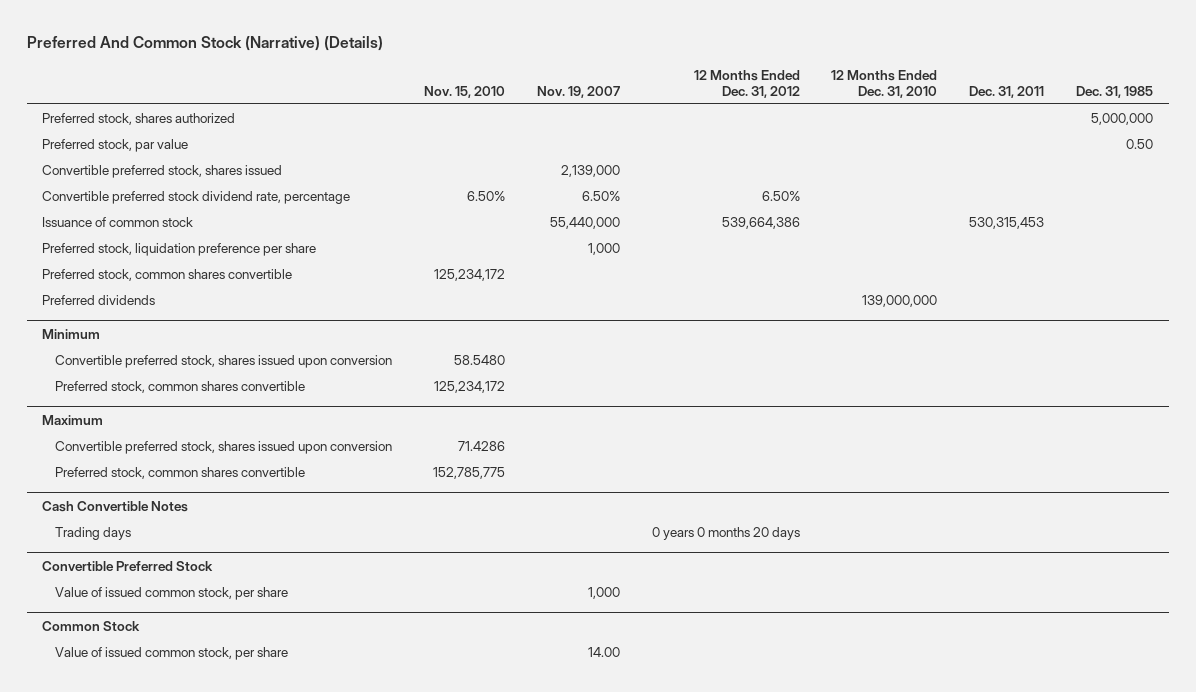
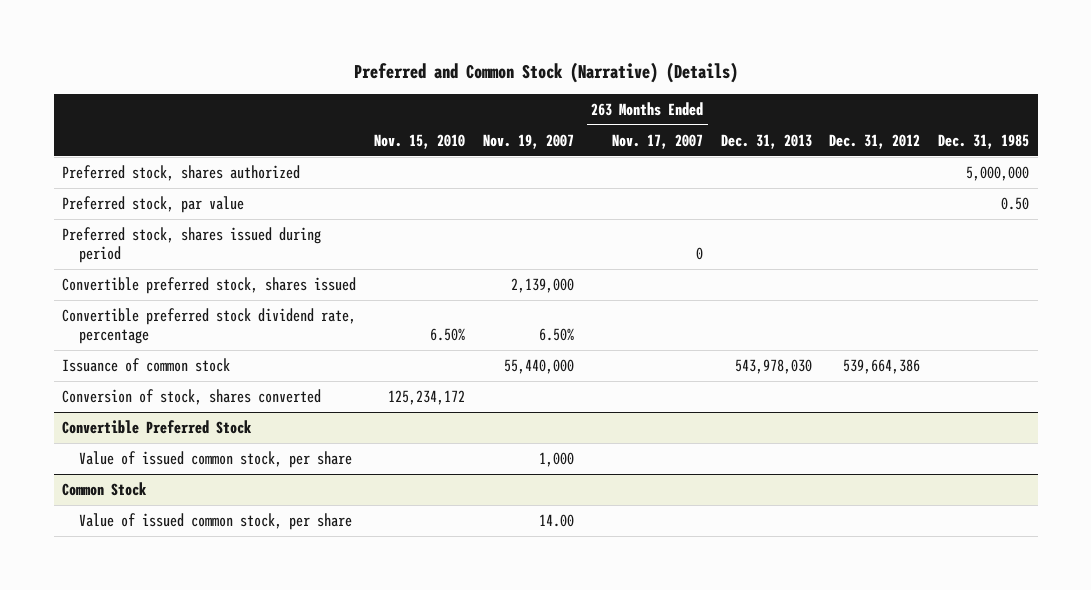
- Preferred And Common Stock (Narrative) (Details)
+ Preferred and Common Stock (Narrative) (Details)
- | Nov. 15, 2010 | Nov. 19, 2007 | 12 Months Ended Dec. 31, 2012 | 12 Months Ended Dec. 31, 2010 | Dec. 31, 2011 | Dec. 31, 1985
+ | Nov. 15, 2010 | Nov. 19, 2007 | 263 Months Ended Nov. 17, 2007 | Dec. 31, 2013 | Dec. 31, 2012 | Dec. 31, 1985
+ Preferred stock, shares issued during period | | | 0 | | |
- Preferred stock, liquidation preference per share | | 1,000 | | | |
- Preferred stock, common shares convertible | 125,234,172 | | | | |
- Preferred dividends | | | | 139,000,000 | |
- Minimum
- Convertible preferred stock, shares issued upon conversion | 58.5480 | | | | |
- Preferred stock, common shares convertible | 125,234,172 | | | | |
- Maximum
- Convertible preferred stock, shares issued upon conversion | 71.4286 | | | | |
- Preferred stock, common shares convertible | 152,785,775 | | | | |
- Cash Convertible Notes
- Trading days | | | 0 years 0 months 20 days | | |
+ Conversion of stock, shares converted | 125,234,172 | | | | |

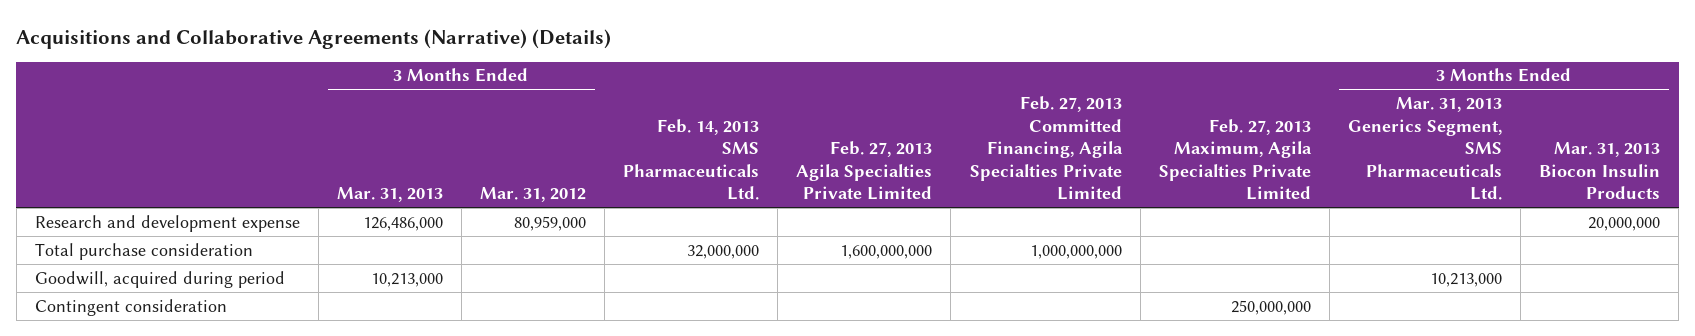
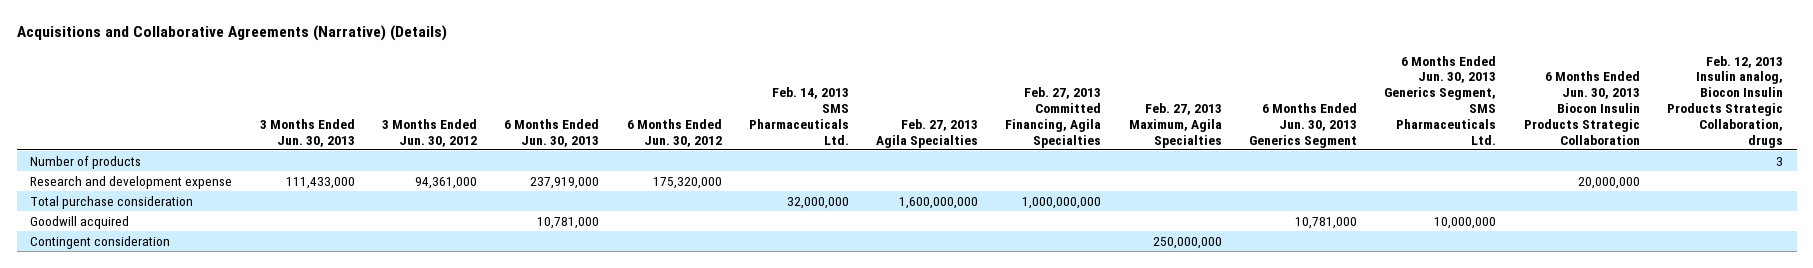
- | 3 Months Ended Mar. 31, 2013 | 3 Months Ended Mar. 31, 2012 | Feb. 14, 2013 SMS Pharmaceuticals Ltd. | Feb. 27, 2013 Agila Specialties Private Limited | Feb. 27, 2013 Committed Financing, Agila Specialties Private Limited | Feb. 27, 2013 Maximum, Agila Specialties Private Limited | 3 Months Ended Mar. 31, 2013 Generics Segment, SMS Pharmaceuticals Ltd. | 3 Months Ended Mar. 31, 2013 Biocon Insulin Products
+ | 3 Months Ended Jun. 30, 2013 | 3 Months Ended Jun. 30, 2012 | 6 Months Ended Jun. 30, 2013 | 6 Months Ended Jun. 30, 2012 | Feb. 14, 2013 SMS Pharmaceuticals Ltd. | Feb. 27, 2013 Agila Specialties | Feb. 27, 2013 Committed Financing, Agila Specialties | Feb. 27, 2013 Maximum, Agila Specialties | 6 Months Ended Jun. 30, 2013 Generics Segment | 6 Months Ended Jun. 30, 2013 Generics Segment, SMS Pharmaceuticals Ltd. | 6 Months Ended Jun. 30, 2013 Biocon Insulin Products Strategic Collaboration | Feb. 12, 2013 Insulin analog, Biocon Insulin Products Strategic Collaboration, drugs
+ Number of products | | | | | | | | | | | | 3
- Goodwill, acquired during period | 10,213,000 | | | | | | 10,213,000 |
+ Goodwill acquired | | | 10,781,000 | | | | | | 10,781,000 | 10,000,000 | |

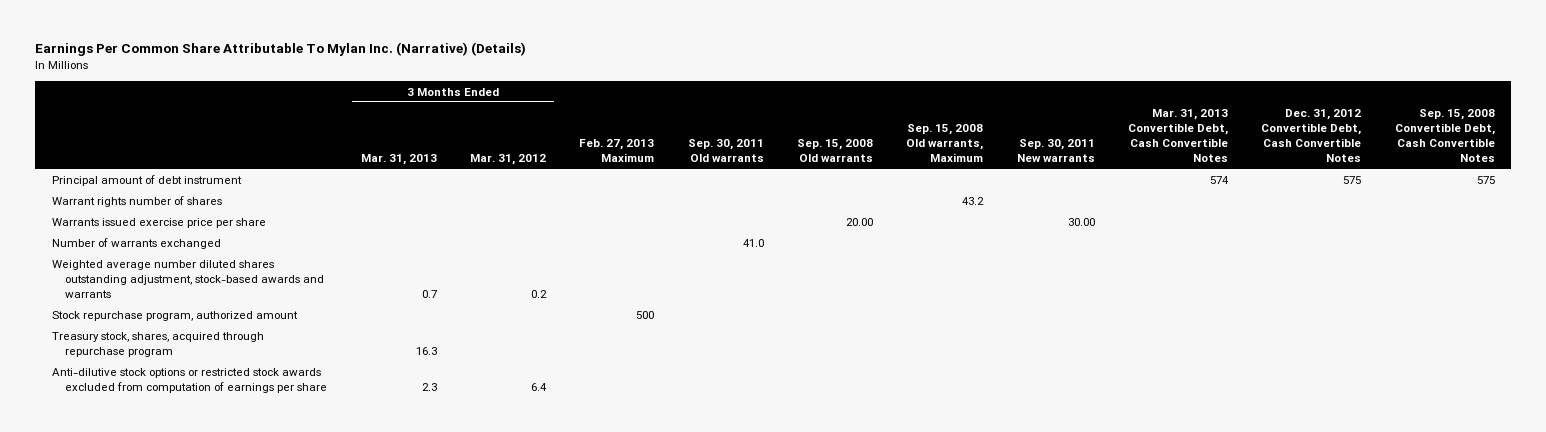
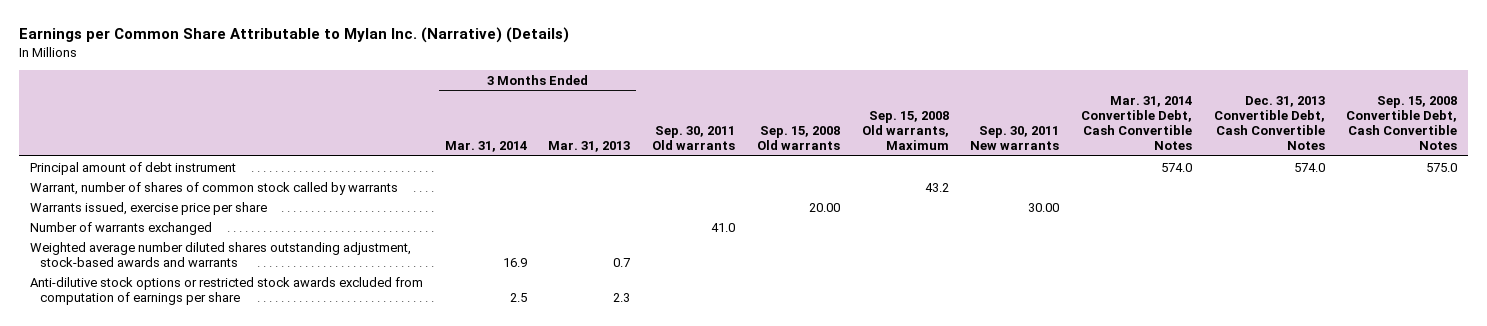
- Earnings Per Common Share Attributable To Mylan Inc. (Narrative) (Details)
+ Earnings per Common Share Attributable to Mylan Inc. (Narrative) (Details)
- | 3 Months Ended Mar. 31, 2013 | 3 Months Ended Mar. 31, 2012 | Feb. 27, 2013 Maximum | Sep. 30, 2011 Old warrants | Sep. 15, 2008 Old warrants | Sep. 15, 2008 Old warrants, Maximum | Sep. 30, 2011 New warrants | Mar. 31, 2013 Convertible Debt, Cash Convertible Notes | Dec. 31, 2012 Convertible Debt, Cash Convertible Notes | Sep. 15, 2008 Convertible Debt, Cash Convertible Notes
+ | 3 Months Ended Mar. 31, 2014 | 3 Months Ended Mar. 31, 2013 | Sep. 30, 2011 Old warrants | Sep. 15, 2008 Old warrants | Sep. 15, 2008 Old warrants, Maximum | Sep. 30, 2011 New warrants | Mar. 31, 2014 Convertible Debt, Cash Convertible Notes | Dec. 31, 2013 Convertible Debt, Cash Convertible Notes | Sep. 15, 2008 Convertible Debt, Cash Convertible Notes
- Principal amount of debt instrument | | | | | | | | 574 | 575 | 575
- Warrant rights number of shares | | | | | | 43.2 | | | |
- Warrants issued exercise price per share | | | | | 20.00 | | 30.00 | | |
+ Principal amount of debt instrument | | | | | | | 574.0 | 574.0 | 575.0
+ Warrant, number of shares of common stock called by warrants | | | | | 43.2 | | | |
+ Warrants issued, exercise price per share | | | | 20.00 | | 30.00 | | |
- Stock repurchase program, authorized amount | | | 500 | | | | | | |
- Treasury stock, shares, acquired through repurchase program | 16.3 | | | | | | | | |

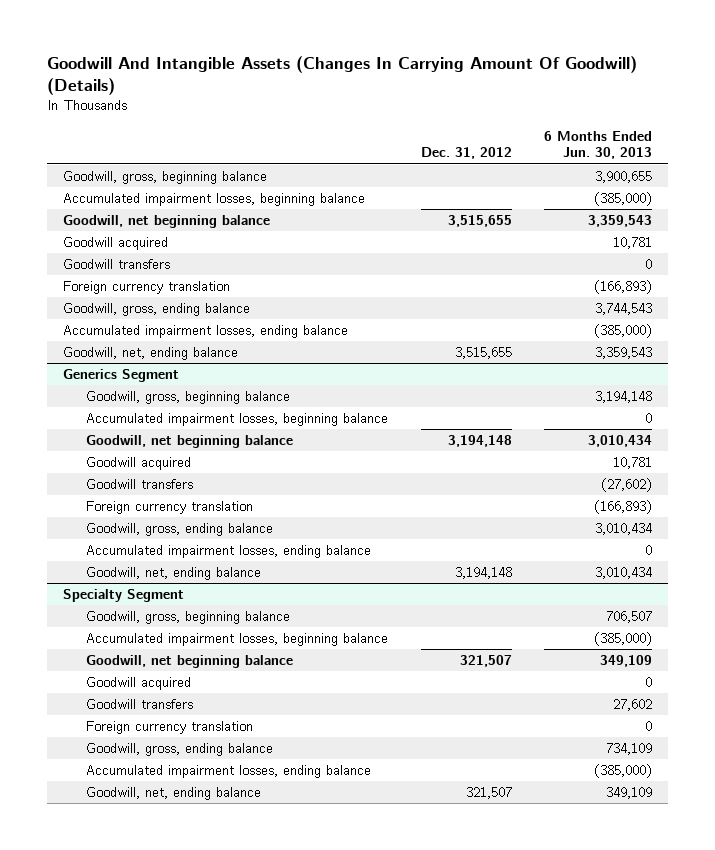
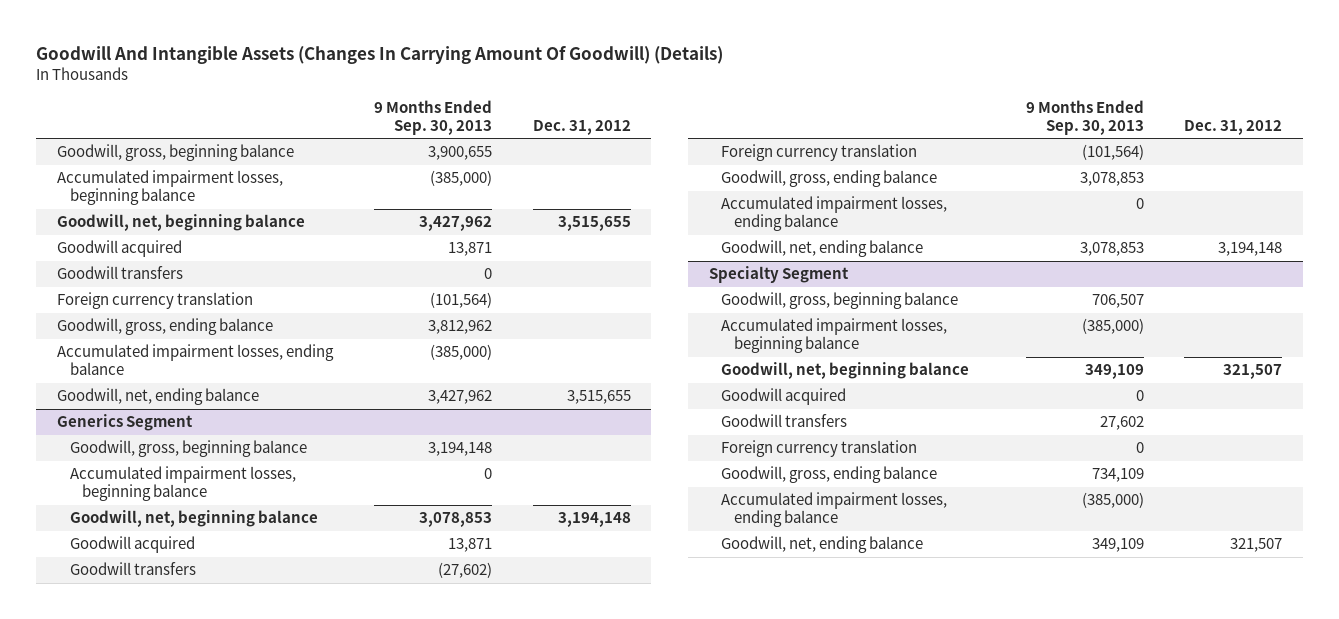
- | Dec. 31, 2012 | 6 Months Ended Jun. 30, 2013
+ | 9 Months Ended Sep. 30, 2013 | Dec. 31, 2012
- Goodwill, net beginning balance | 3,515,655 | 3,359,543
+ Goodwill, net, beginning balance | 3,427,962 | 3,515,655
@ Generics Segment
- Goodwill, net beginning balance | 3,194,148 | 3,010,434
+ Goodwill, net, beginning balance | 3,078,853 | 3,194,148
@ Specialty Segment
- Goodwill, net beginning balance | 321,507 | 349,109
+ Goodwill, net, beginning balance | 349,109 | 321,507

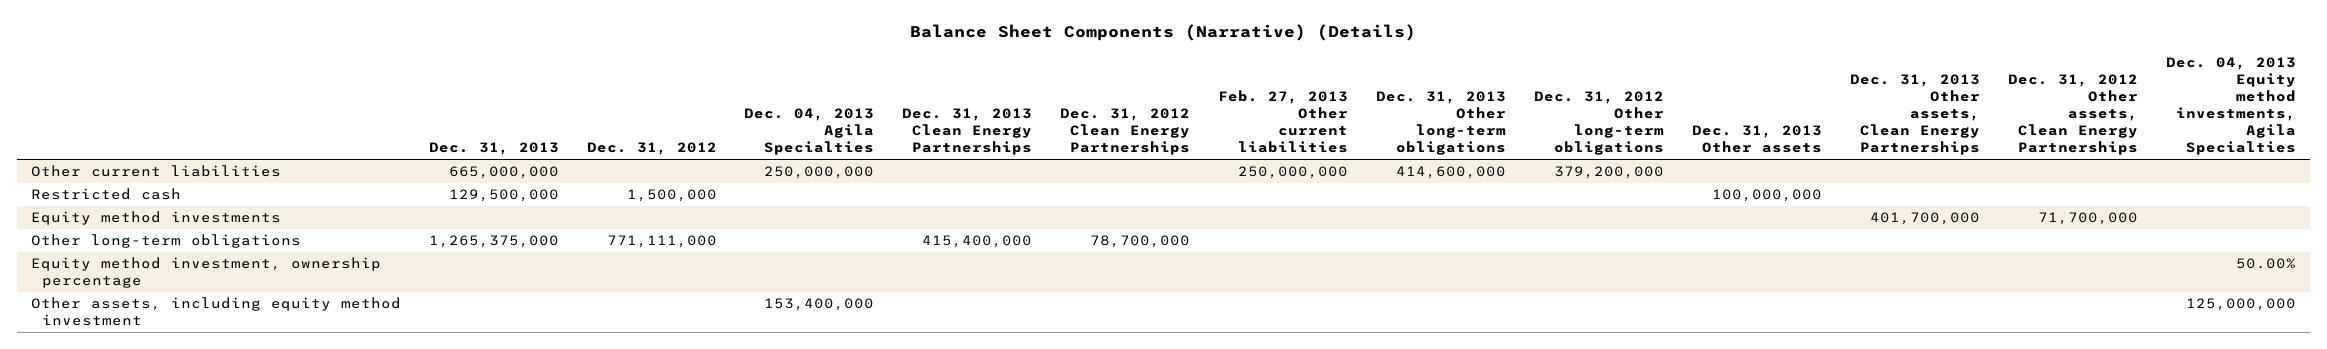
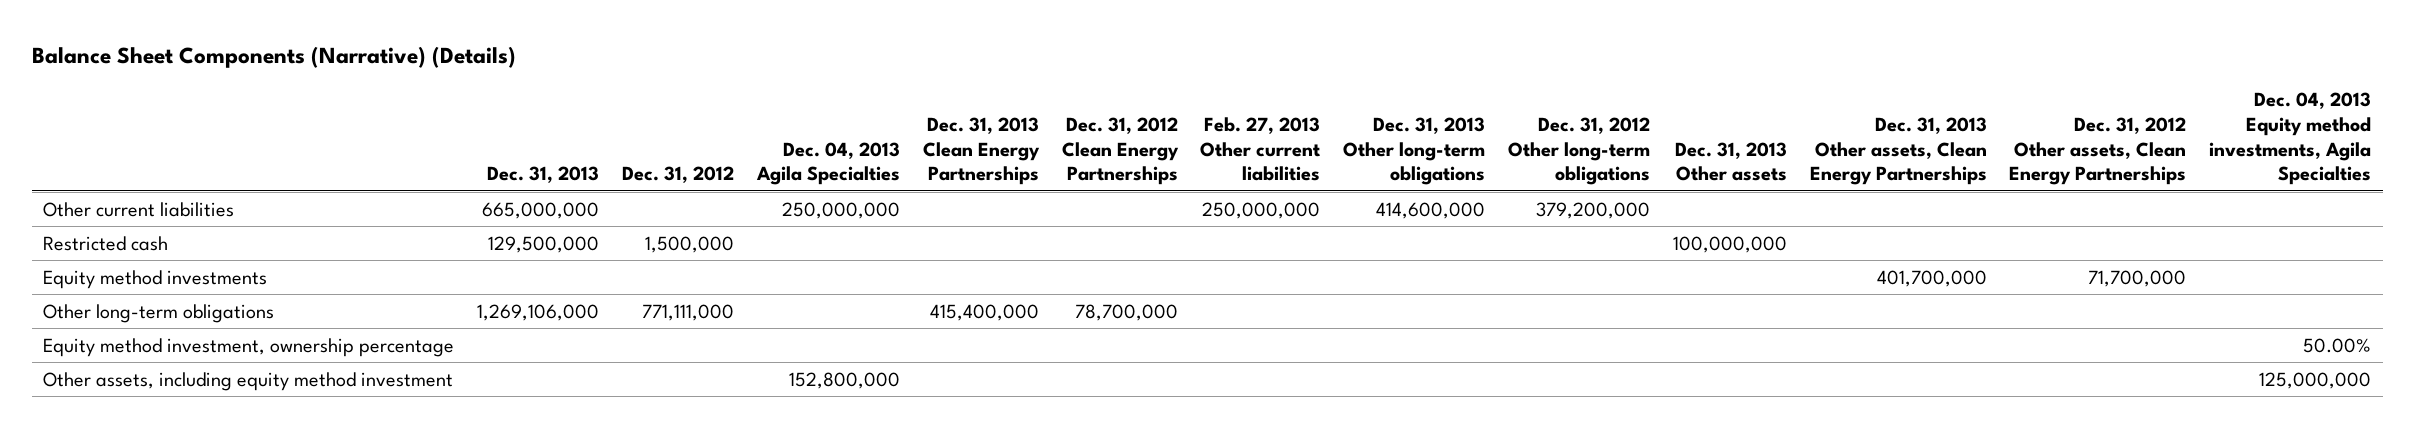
- Other long-term obligations | 1,265,375,000 | 771,111,000 | | 415,400,000 | 78,700,000 | | | | | | |
+ Other long-term obligations | 1,269,106,000 | 771,111,000 | | 415,400,000 | 78,700,000 | | | | | | |
- Other assets, including equity method investment | | | 153,400,000 | | | | | | | | | 125,000,000
+ Other assets, including equity method investment | | | 152,800,000 | | | | | | | | | 125,000,000

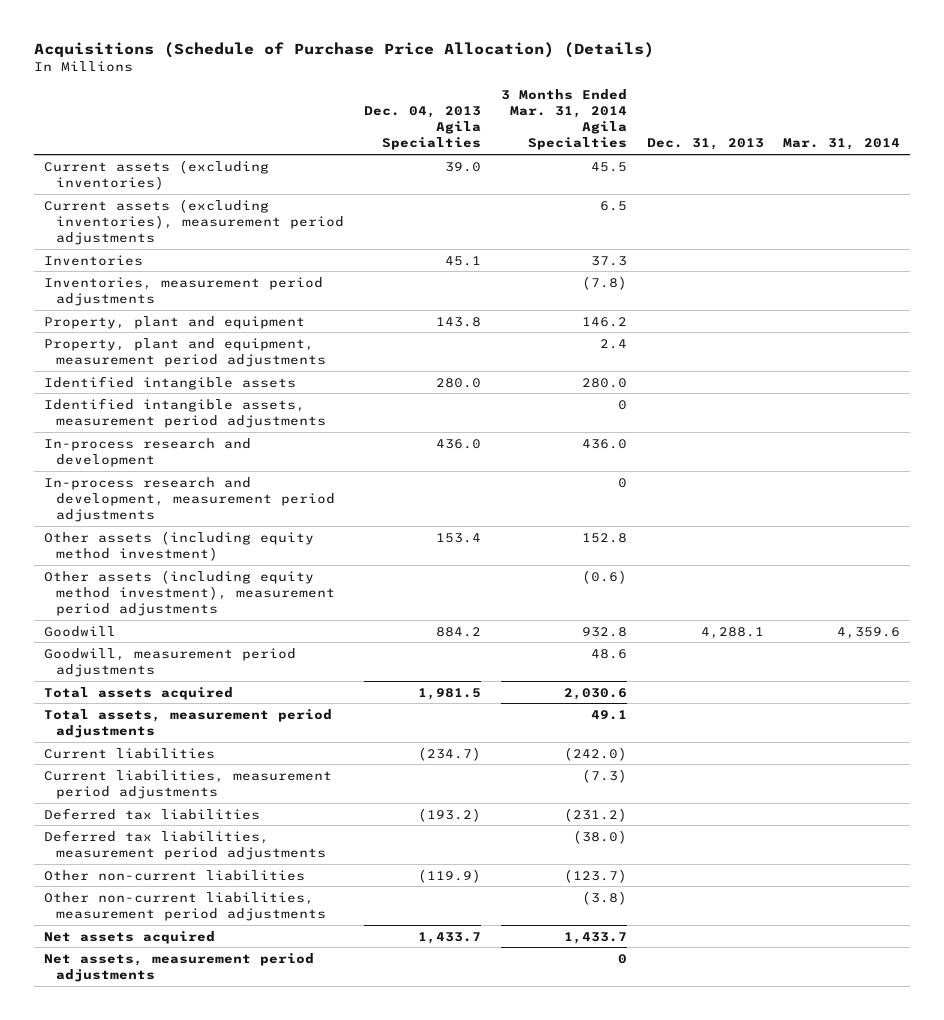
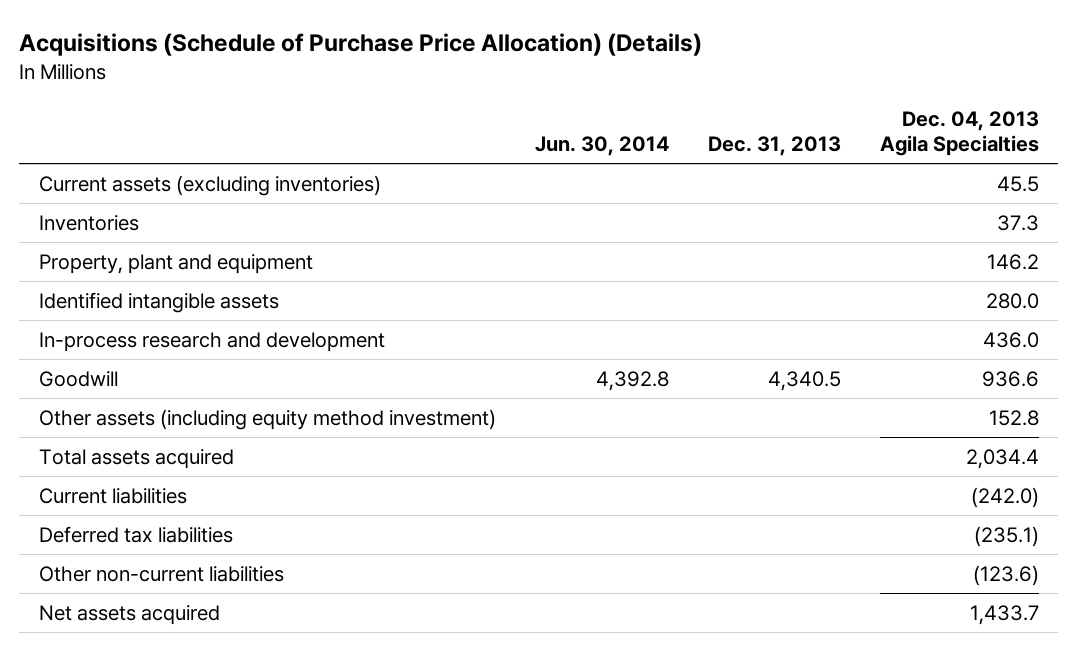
- | Dec. 04, 2013 Agila Specialties | 3 Months Ended Mar. 31, 2014 Agila Specialties | Dec. 31, 2013 | Mar. 31, 2014
+ | Jun. 30, 2014 | Dec. 31, 2013 | Dec. 04, 2013 Agila Specialties
- Current assets (excluding inventories) | 39.0 | 45.5 | |
- Current assets (excluding inventories), measurement period adjustments | | 6.5 | |
- Inventories | 45.1 | 37.3 | |
- Inventories, measurement period adjustments | | (7.8) | |
- Property, plant and equipment | 143.8 | 146.2 | |
- Property, plant and equipment, measurement period adjustments | | 2.4 | |
+ Current assets (excluding inventories) | | | 45.5
+ Inventories | | | 37.3
+ Property, plant and equipment | | | 146.2
- Identified intangible assets, measurement period adjustments | | 0 | |
- In-process research and development, measurement period adjustments | | 0 | |
- Other assets (including equity method investment) | 153.4 | 152.8 | |
- Other assets (including equity method investment), measurement period adjustments | | (0.6) | |
- Goodwill | 884.2 | 932.8 | 4,288.1 | 4,359.6
- Goodwill, measurement period adjustments | | 48.6 | |
- Total assets acquired | 1,981.5 | 2,030.6 | |
- Total assets, measurement period adjustments | | 49.1 | |
- Current liabilities | (234.7) | (242.0) | |
- Current liabilities, measurement period adjustments | | (7.3) | |
- Deferred tax liabilities | (193.2) | (231.2) | |
- Deferred tax liabilities, measurement period adjustments | | (38.0) | |
- Other non-current liabilities | (119.9) | (123.7) | |
- Other non-current liabilities, measurement period adjustments | | (3.8) | |
+ Goodwill | 4,392.8 | 4,340.5 | 936.6
+ Other assets (including equity method investment) | | | 152.8
+ Total assets acquired | | | 2,034.4
+ Current liabilities | | | (242.0)
+ Deferred tax liabilities | | | (235.1)
+ Other non-current liabilities | | | (123.6)
- Net assets, measurement period adjustments | | 0 | |

